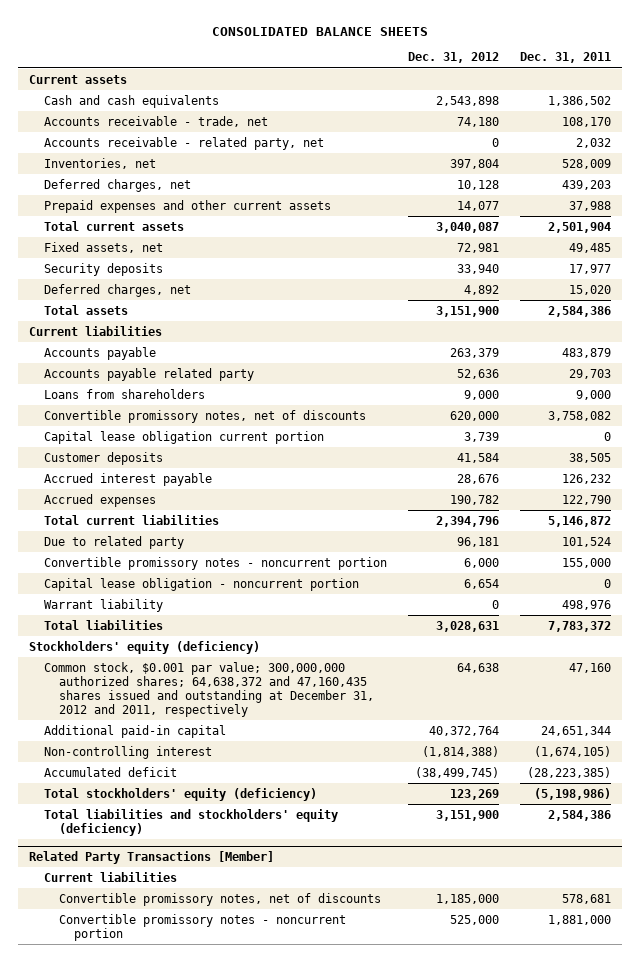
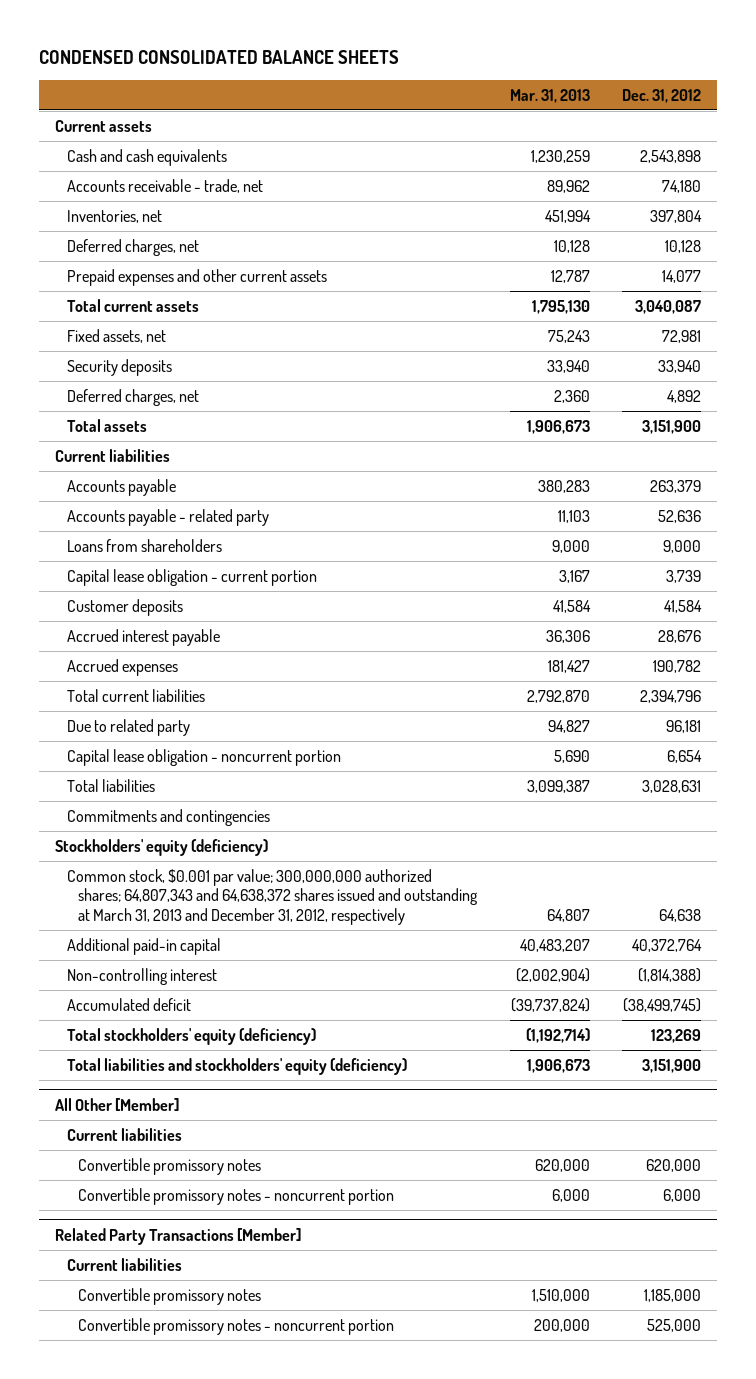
- CONSOLIDATED BALANCE SHEETS
+ CONDENSED CONSOLIDATED BALANCE SHEETS
- | Dec. 31, 2012 | Dec. 31, 2011
+ | Mar. 31, 2013 | Dec. 31, 2012
- Accounts receivable - related party, net | 0 | 2,032
- Accounts payable related party | 52,636 | 29,703
+ Accounts payable - related party | 11,103 | 52,636
- Convertible promissory notes, net of discounts | 620,000 | 3,758,082
- Capital lease obligation current portion | 3,739 | 0
+ Capital lease obligation - current portion | 3,167 | 3,739
- Convertible promissory notes - noncurrent portion | 6,000 | 155,000
- Warrant liability | 0 | 498,976
+ Commitments and contingencies
- Common stock, $0.001 par value; 300,000,000 authorized shares; 64,638,372 and 47,160,435 shares issued and outstanding at December 31, 2012 and 2011, respectively | 64,638 | 47,160
+ Common stock, $0.001 par value; 300,000,000 authorized shares; 64,807,343 and 64,638,372 shares issued and outstanding at March 31, 2013 and December 31, 2012, respectively | 64,807 | 64,638
+ All Other [Member]
+ Current liabilities
+ Convertible promissory notes | 620,000 | 620,000
+ Convertible promissory notes - noncurrent portion | 6,000 | 6,000
@ Related Party Transactions [Member]
- Convertible promissory notes, net of discounts | 1,185,000 | 578,681
+ Convertible promissory notes | 1,510,000 | 1,185,000

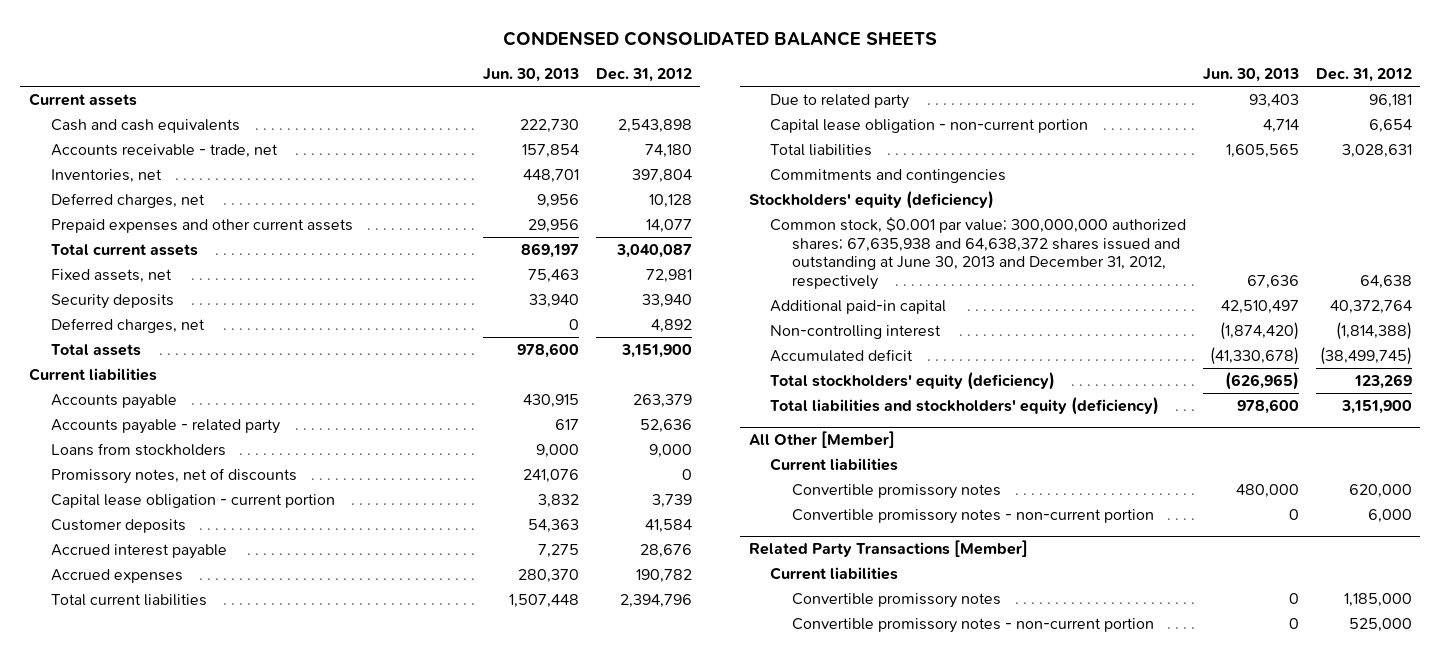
- | Mar. 31, 2013 | Dec. 31, 2012
+ | Jun. 30, 2013 | Dec. 31, 2012
- Loans from shareholders | 9,000 | 9,000
+ Loans from stockholders | 9,000 | 9,000
+ Promissory notes, net of discounts | 241,076 | 0
- Capital lease obligation - noncurrent portion | 5,690 | 6,654
+ Capital lease obligation - non-current portion | 4,714 | 6,654
- Common stock, $0.001 par value; 300,000,000 authorized shares; 64,807,343 and 64,638,372 shares issued and outstanding at March 31, 2013 and December 31, 2012, respectively | 64,807 | 64,638
+ Common stock, $0.001 par value; 300,000,000 authorized shares; 67,635,938 and 64,638,372 shares issued and outstanding at June 30, 2013 and December 31, 2012, respectively | 67,636 | 64,638
@ All Other [Member]
- Convertible promissory notes - noncurrent portion | 6,000 | 6,000
+ Convertible promissory notes - non-current portion | 0 | 6,000
@ Related Party Transactions [Member]
- Convertible promissory notes - noncurrent portion | 200,000 | 525,000
+ Convertible promissory notes - non-current portion | 0 | 525,000

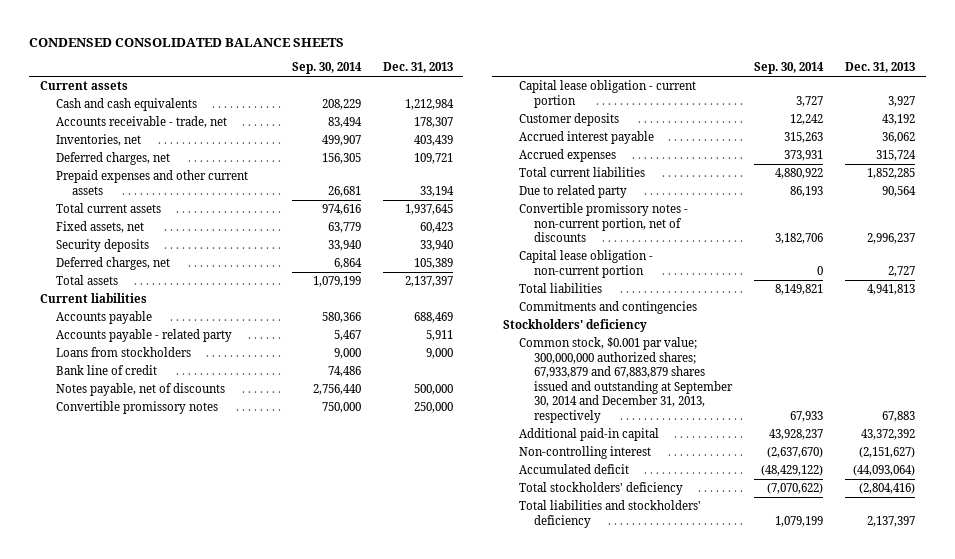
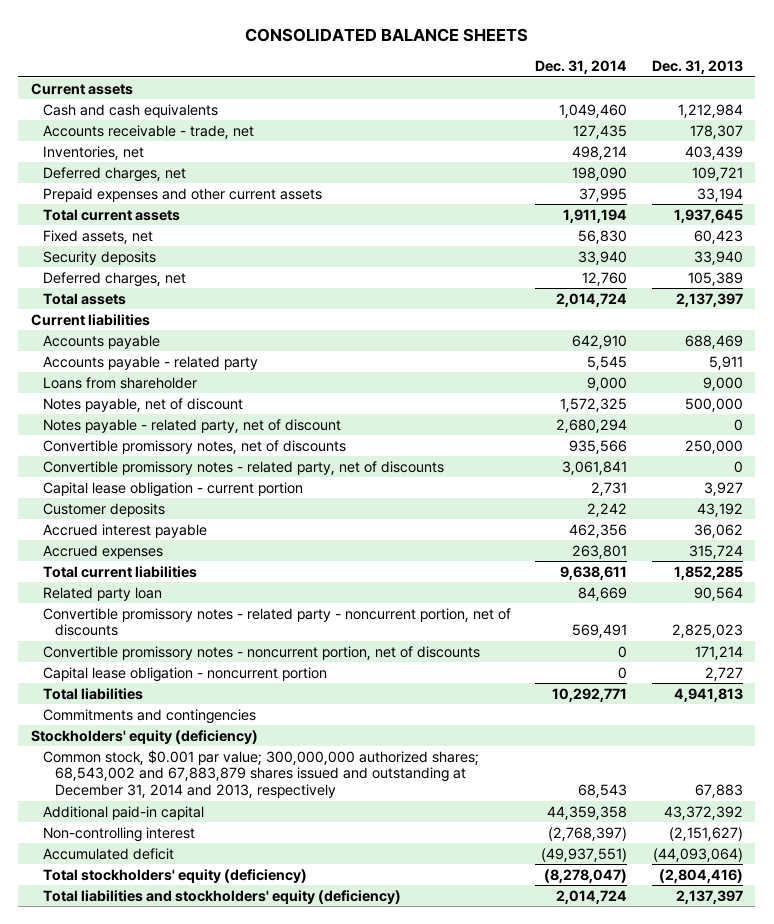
- CONDENSED CONSOLIDATED BALANCE SHEETS
+ CONSOLIDATED BALANCE SHEETS
- | Sep. 30, 2014 | Dec. 31, 2013
+ | Dec. 31, 2014 | Dec. 31, 2013
- Loans from stockholders | 9,000 | 9,000
- Bank line of credit | 74,486 |
- Notes payable, net of discounts | 2,756,440 | 500,000
- Convertible promissory notes | 750,000 | 250,000
+ Loans from shareholder | 9,000 | 9,000
+ Notes payable, net of discount | 1,572,325 | 500,000
+ Notes payable - related party, net of discount | 2,680,294 | 0
+ Convertible promissory notes, net of discounts | 935,566 | 250,000
+ Convertible promissory notes - related party, net of discounts | 3,061,841 | 0
- Due to related party | 86,193 | 90,564
- Convertible promissory notes - non-current portion, net of discounts | 3,182,706 | 2,996,237
- Capital lease obligation - non-current portion | 0 | 2,727
+ Related party loan | 84,669 | 90,564
+ Convertible promissory notes - related party - noncurrent portion, net of discounts | 569,491 | 2,825,023
+ Convertible promissory notes - noncurrent portion, net of discounts | 0 | 171,214
+ Capital lease obligation - noncurrent portion | 0 | 2,727
- Stockholders' deficiency
- Common stock, $0.001 par value; 300,000,000 authorized shares; 67,933,879 and 67,883,879 shares issued and outstanding at September 30, 2014 and December 31, 2013, respectively | 67,933 | 67,883
+ Stockholders' equity (deficiency)
+ Common stock, $0.001 par value; 300,000,000 authorized shares; 68,543,002 and 67,883,879 shares issued and outstanding at December 31, 2014 and 2013, respectively | 68,543 | 67,883
- Total stockholders' deficiency | (7,070,622) | (2,804,416)
- Total liabilities and stockholders' deficiency | 1,079,199 | 2,137,397
+ Total stockholders' equity (deficiency) | (8,278,047) | (2,804,416)
+ Total liabilities and stockholders' equity (deficiency) | 2,014,724 | 2,137,397

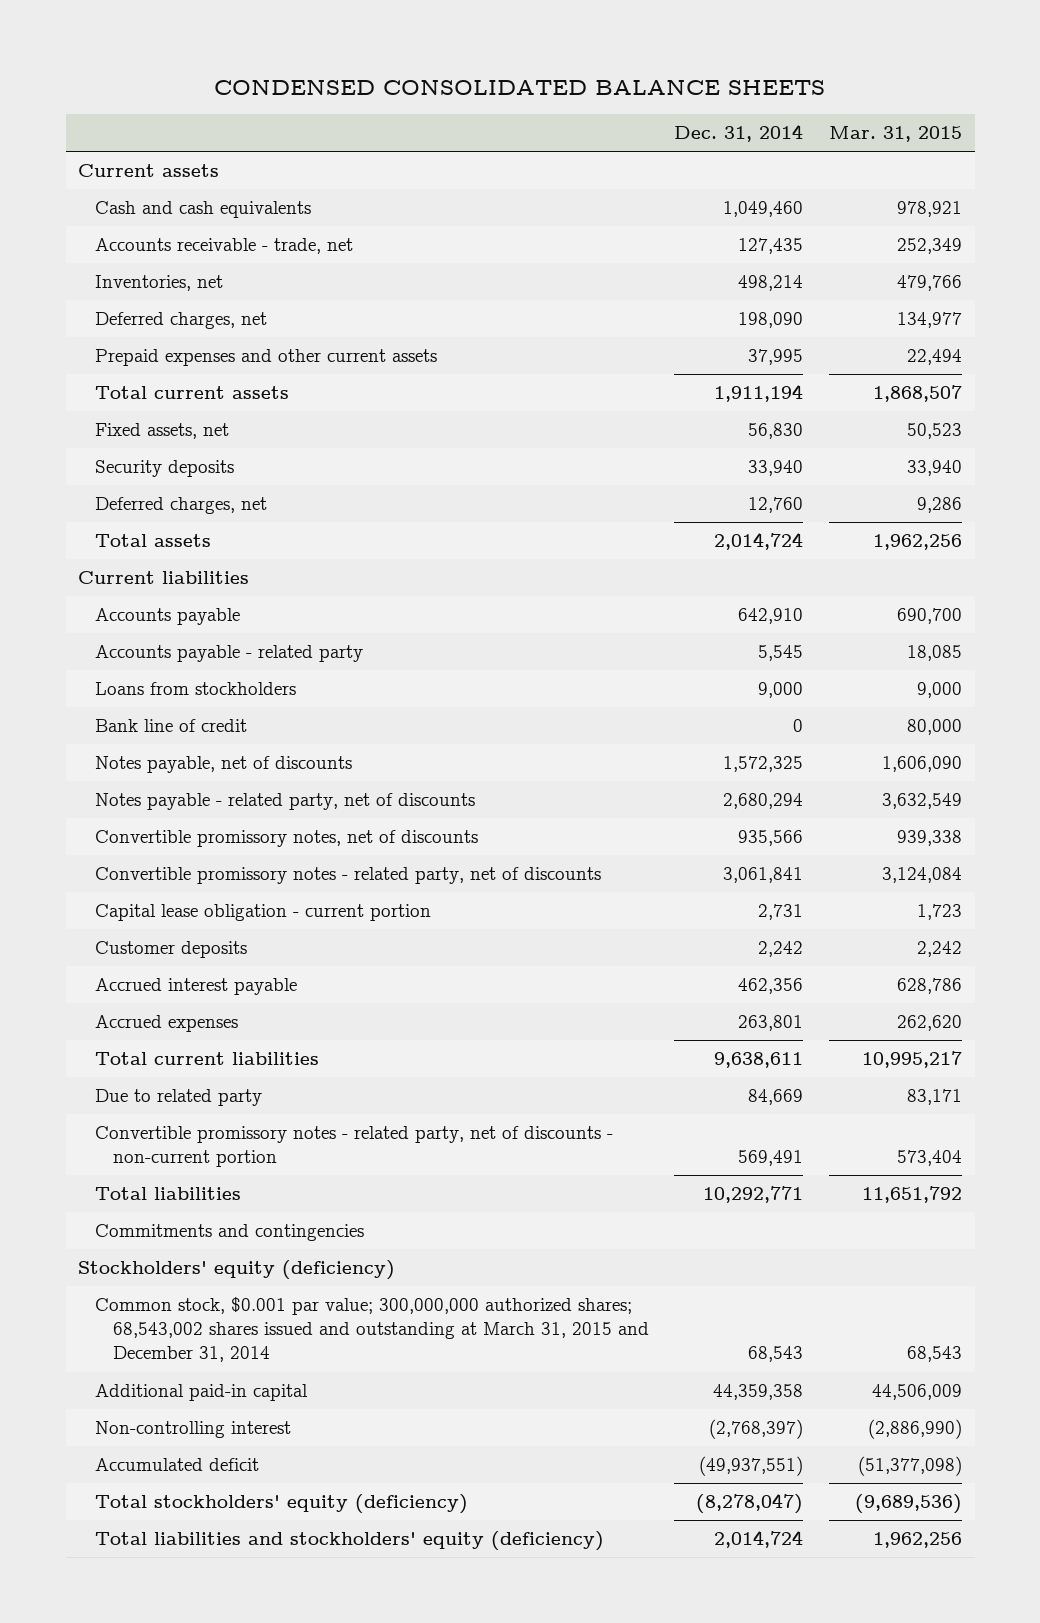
- CONSOLIDATED BALANCE SHEETS
+ CONDENSED CONSOLIDATED BALANCE SHEETS
- | Dec. 31, 2014 | Dec. 31, 2013
+ | Dec. 31, 2014 | Mar. 31, 2015
- Loans from shareholder | 9,000 | 9,000
- Notes payable, net of discount | 1,572,325 | 500,000
- Notes payable - related party, net of discount | 2,680,294 | 0
+ Loans from stockholders | 9,000 | 9,000
+ Bank line of credit | 0 | 80,000
+ Notes payable, net of discounts | 1,572,325 | 1,606,090
+ Notes payable - related party, net of discounts | 2,680,294 | 3,632,549
- Related party loan | 84,669 | 90,564
- Convertible promissory notes - related party - noncurrent portion, net of discounts | 569,491 | 2,825,023
- Convertible promissory notes - noncurrent portion, net of discounts | 0 | 171,214
- Capital lease obligation - noncurrent portion | 0 | 2,727
+ Due to related party | 84,669 | 83,171
+ Convertible promissory notes - related party, net of discounts - non-current portion | 569,491 | 573,404
- Common stock, $0.001 par value; 300,000,000 authorized shares; 68,543,002 and 67,883,879 shares issued and outstanding at December 31, 2014 and 2013, respectively | 68,543 | 67,883
+ Common stock, $0.001 par value; 300,000,000 authorized shares; 68,543,002 shares issued and outstanding at March 31, 2015 and December 31, 2014 | 68,543 | 68,543

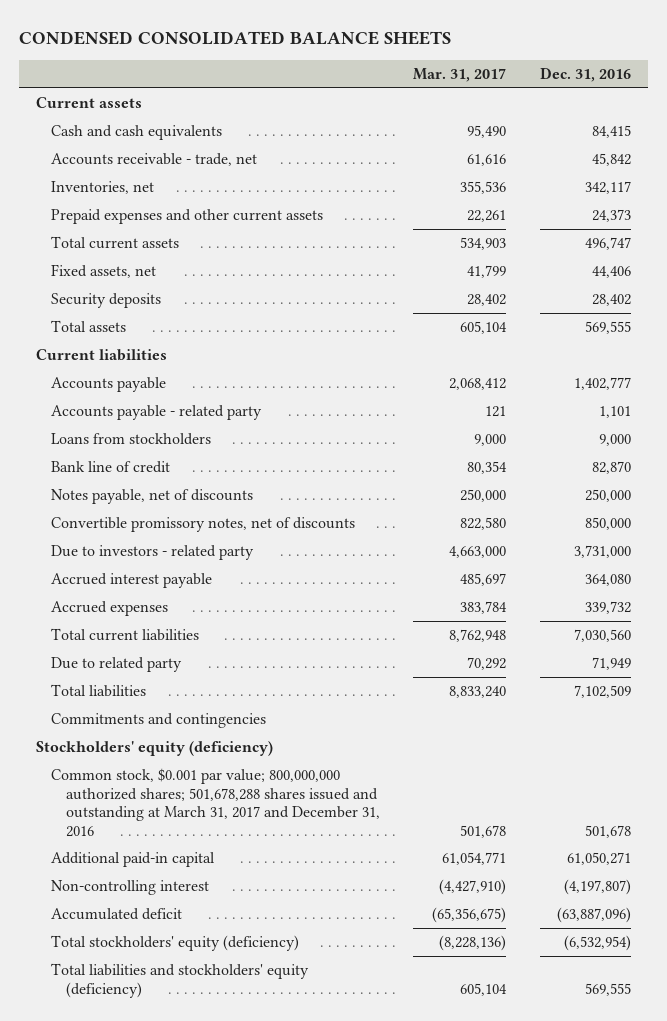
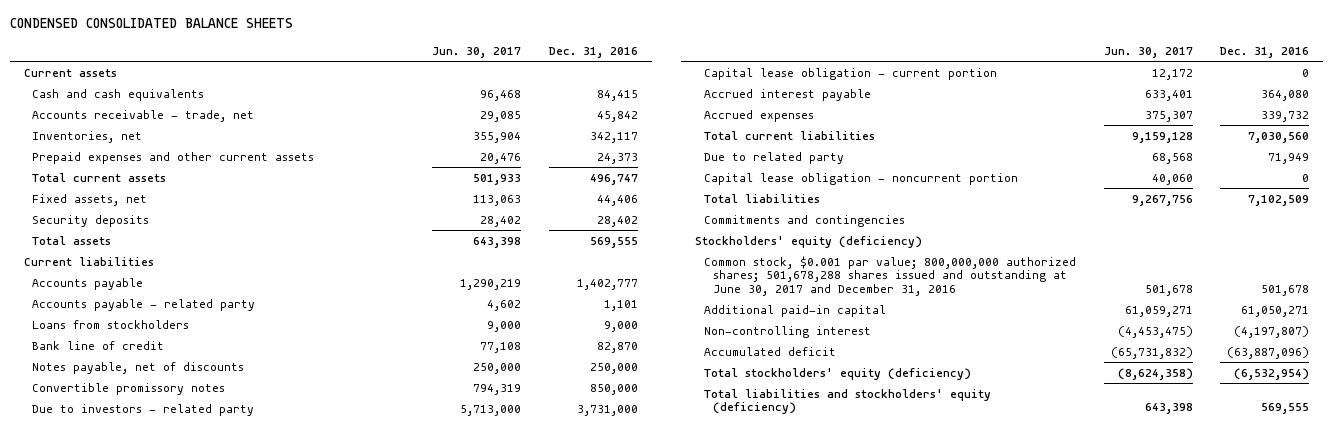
- | Mar. 31, 2017 | Dec. 31, 2016
+ | Jun. 30, 2017 | Dec. 31, 2016
- Convertible promissory notes, net of discounts | 822,580 | 850,000
+ Convertible promissory notes | 794,319 | 850,000
+ Capital lease obligation - current portion | 12,172 | 0
+ Capital lease obligation - noncurrent portion | 40,060 | 0
- Common stock, $0.001 par value; 800,000,000 authorized shares; 501,678,288 shares issued and outstanding at March 31, 2017 and December 31, 2016 | 501,678 | 501,678
+ Common stock, $0.001 par value; 800,000,000 authorized shares; 501,678,288 shares issued and outstanding at June 30, 2017 and December 31, 2016 | 501,678 | 501,678

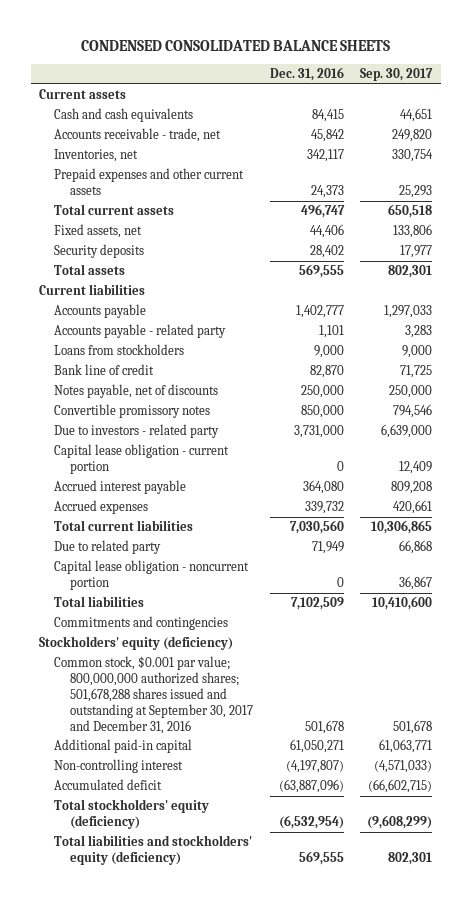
- | Jun. 30, 2017 | Dec. 31, 2016
+ | Dec. 31, 2016 | Sep. 30, 2017
- Common stock, $0.001 par value; 800,000,000 authorized shares; 501,678,288 shares issued and outstanding at June 30, 2017 and December 31, 2016 | 501,678 | 501,678
+ Common stock, $0.001 par value; 800,000,000 authorized shares; 501,678,288 shares issued and outstanding at September 30, 2017 and December 31, 2016 | 501,678 | 501,678

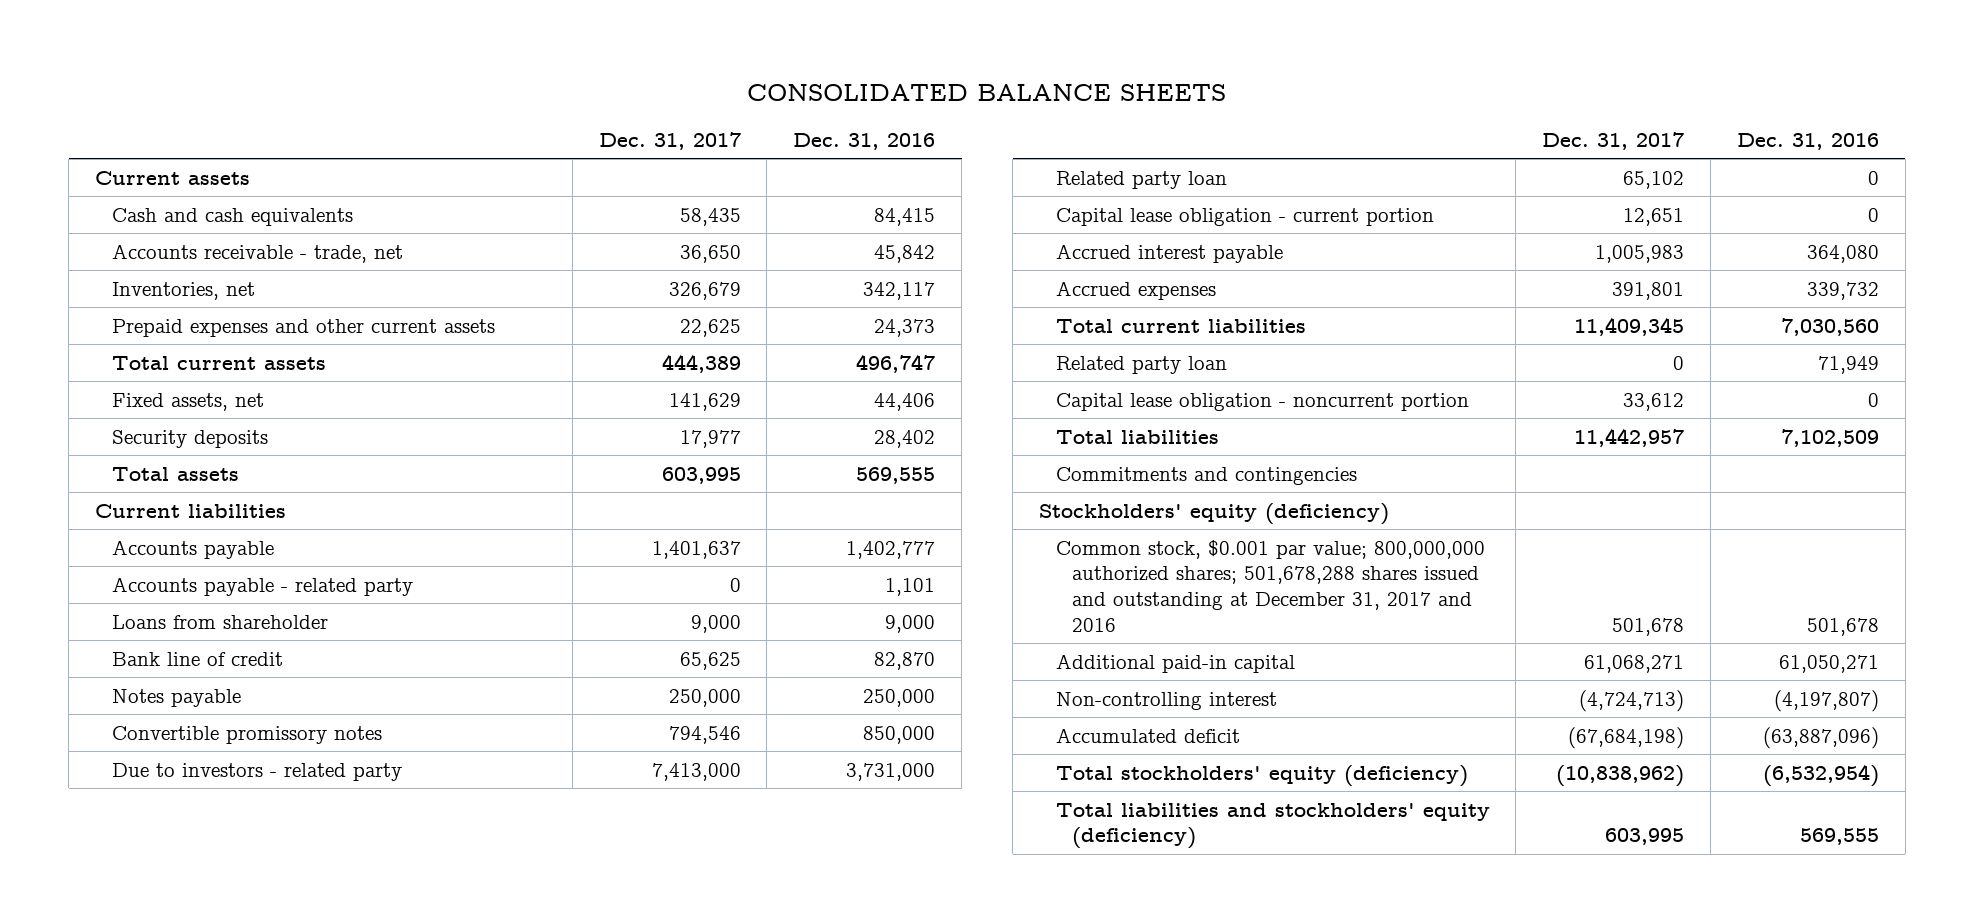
- CONDENSED CONSOLIDATED BALANCE SHEETS
+ CONSOLIDATED BALANCE SHEETS
- | Dec. 31, 2016 | Sep. 30, 2017
+ | Dec. 31, 2017 | Dec. 31, 2016
- Loans from stockholders | 9,000 | 9,000
+ Loans from shareholder | 9,000 | 9,000
- Notes payable, net of discounts | 250,000 | 250,000
+ Notes payable | 250,000 | 250,000
+ Related party loan | 65,102 | 0
- Due to related party | 71,949 | 66,868
+ Related party loan | 0 | 71,949
- Common stock, $0.001 par value; 800,000,000 authorized shares; 501,678,288 shares issued and outstanding at September 30, 2017 and December 31, 2016 | 501,678 | 501,678
+ Common stock, $0.001 par value; 800,000,000 authorized shares; 501,678,288 shares issued and outstanding at December 31, 2017 and 2016 | 501,678 | 501,678

